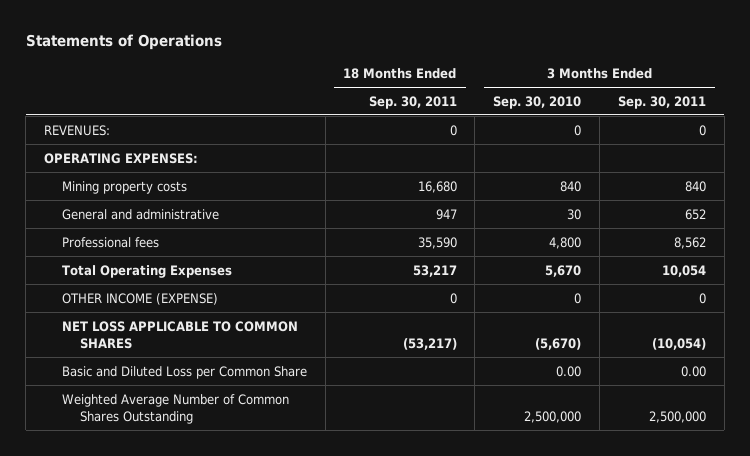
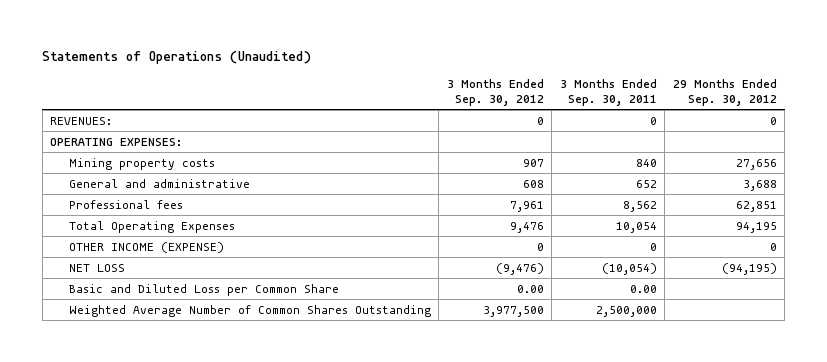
- Statements of Operations
+ Statements of Operations (Unaudited)
- | 18 Months Ended Sep. 30, 2011 | 3 Months Ended Sep. 30, 2010 | 3 Months Ended Sep. 30, 2011
+ | 3 Months Ended Sep. 30, 2012 | 3 Months Ended Sep. 30, 2011 | 29 Months Ended Sep. 30, 2012
- NET LOSS APPLICABLE TO COMMON SHARES | (53,217) | (5,670) | (10,054)
+ NET LOSS | (9,476) | (10,054) | (94,195)

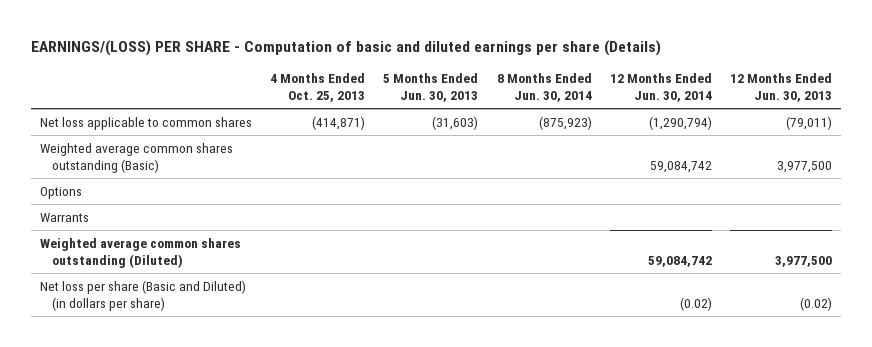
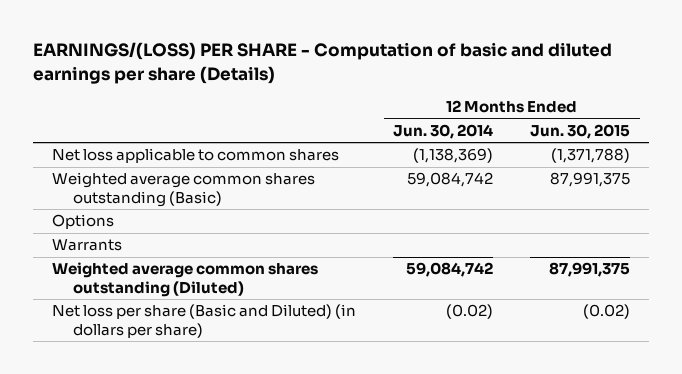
- | 4 Months Ended Oct. 25, 2013 | 5 Months Ended Jun. 30, 2013 | 8 Months Ended Jun. 30, 2014 | 12 Months Ended Jun. 30, 2014 | 12 Months Ended Jun. 30, 2013
+ | 12 Months Ended Jun. 30, 2014 | 12 Months Ended Jun. 30, 2015
- Net loss applicable to common shares | (414,871) | (31,603) | (875,923) | (1,290,794) | (79,011)
+ Net loss applicable to common shares | (1,138,369) | (1,371,788)

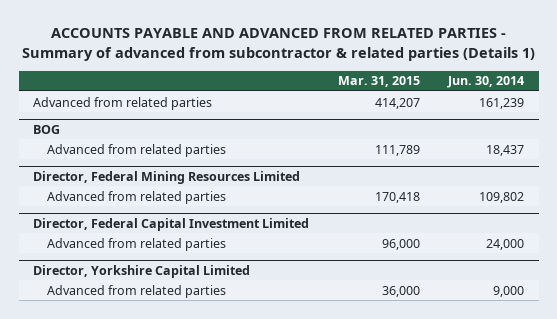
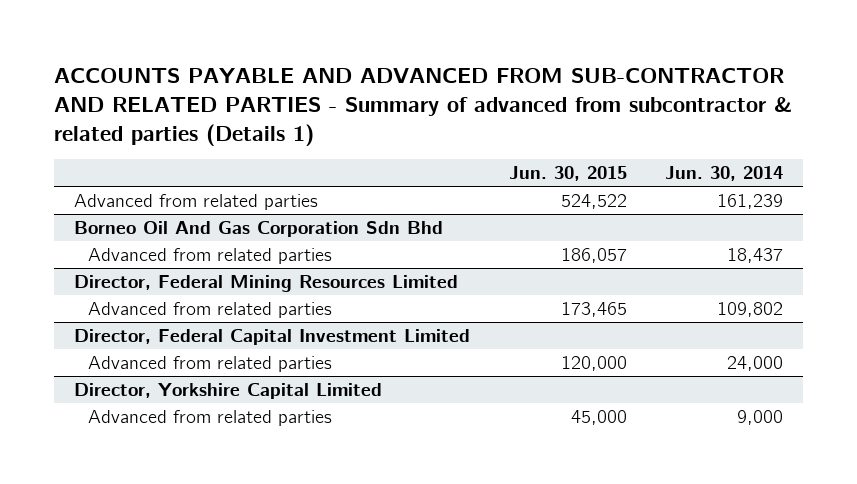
- ACCOUNTS PAYABLE AND ADVANCED FROM RELATED PARTIES - Summary of advanced from subcontractor & related parties (Details 1)
+ ACCOUNTS PAYABLE AND ADVANCED FROM SUB-CONTRACTOR AND RELATED PARTIES - Summary of advanced from subcontractor & related parties (Details 1)
- | Mar. 31, 2015 | Jun. 30, 2014
+ | Jun. 30, 2015 | Jun. 30, 2014
- BOG
+ Borneo Oil And Gas Corporation Sdn Bhd

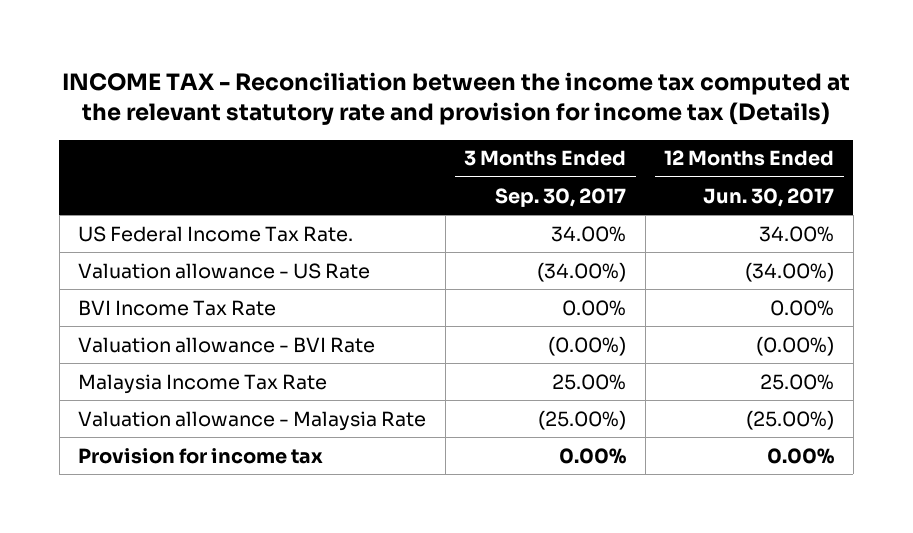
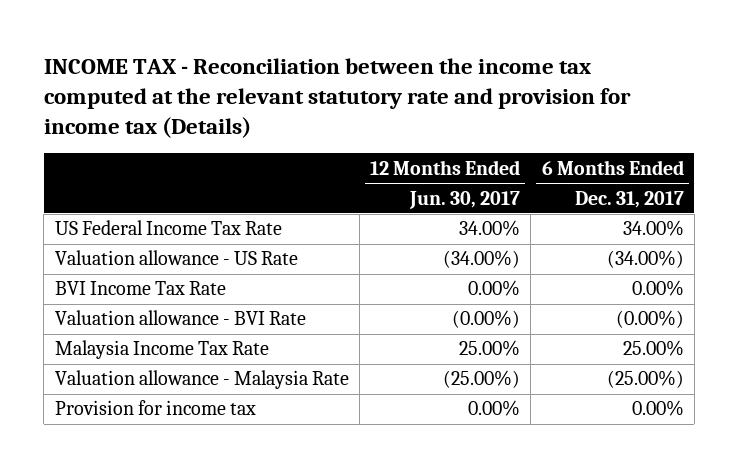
- | 3 Months Ended Sep. 30, 2017 | 12 Months Ended Jun. 30, 2017
+ | 12 Months Ended Jun. 30, 2017 | 6 Months Ended Dec. 31, 2017
- US Federal Income Tax Rate. | 34.00% | 34.00%
+ US Federal Income Tax Rate | 34.00% | 34.00%

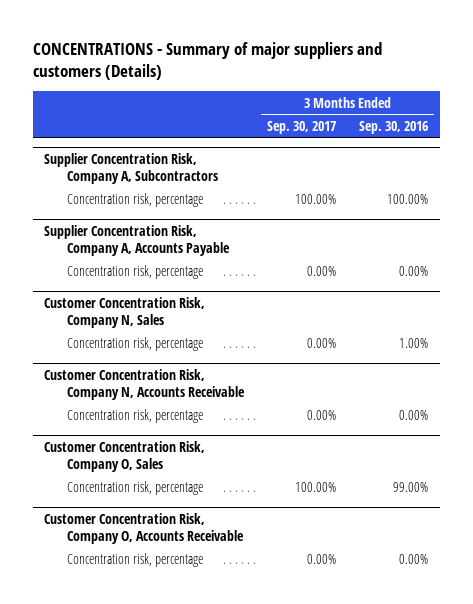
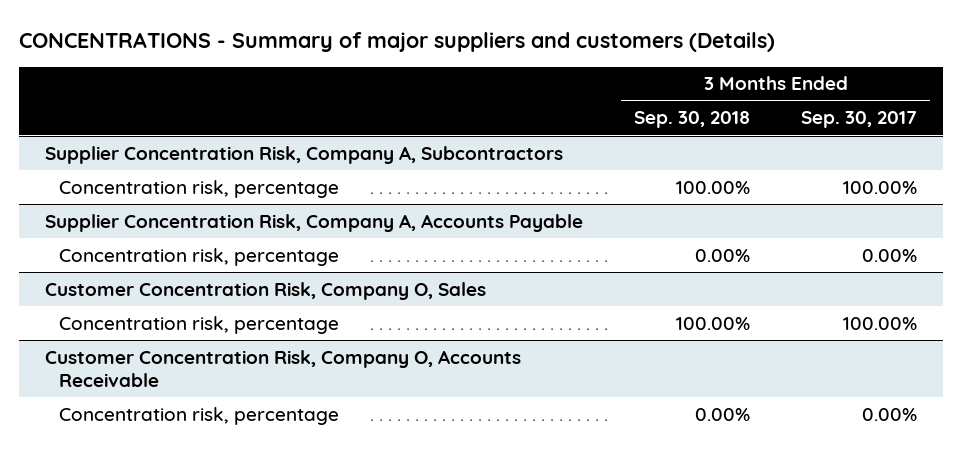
- | 3 Months Ended Sep. 30, 2017 | 3 Months Ended Sep. 30, 2016
+ | 3 Months Ended Sep. 30, 2018 | 3 Months Ended Sep. 30, 2017
- Customer Concentration Risk, Company N, Sales
- Concentration risk, percentage | 0.00% | 1.00%
- Customer Concentration Risk, Company N, Accounts Receivable
- Concentration risk, percentage | 0.00% | 0.00%

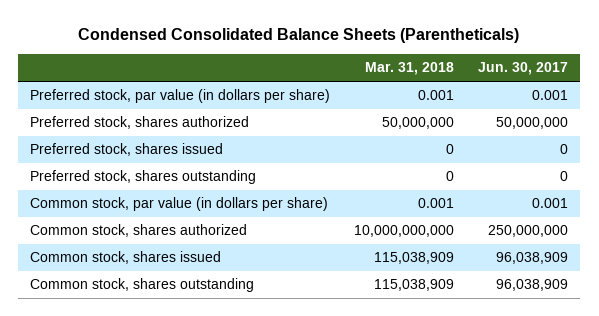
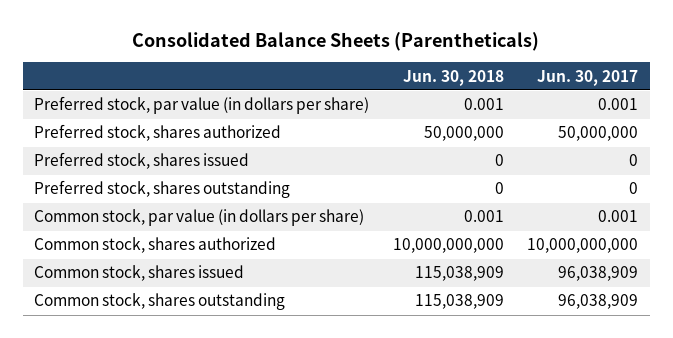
- Condensed Consolidated Balance Sheets (Parentheticals)
+ Consolidated Balance Sheets (Parentheticals)
- | Mar. 31, 2018 | Jun. 30, 2017
+ | Jun. 30, 2018 | Jun. 30, 2017
- Common stock, shares authorized | 10,000,000,000 | 250,000,000
+ Common stock, shares authorized | 10,000,000,000 | 10,000,000,000

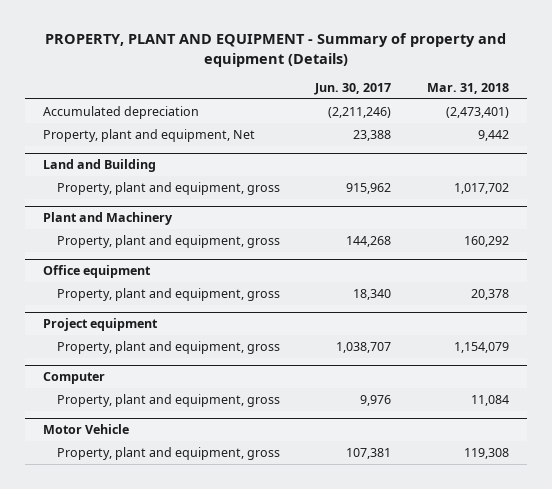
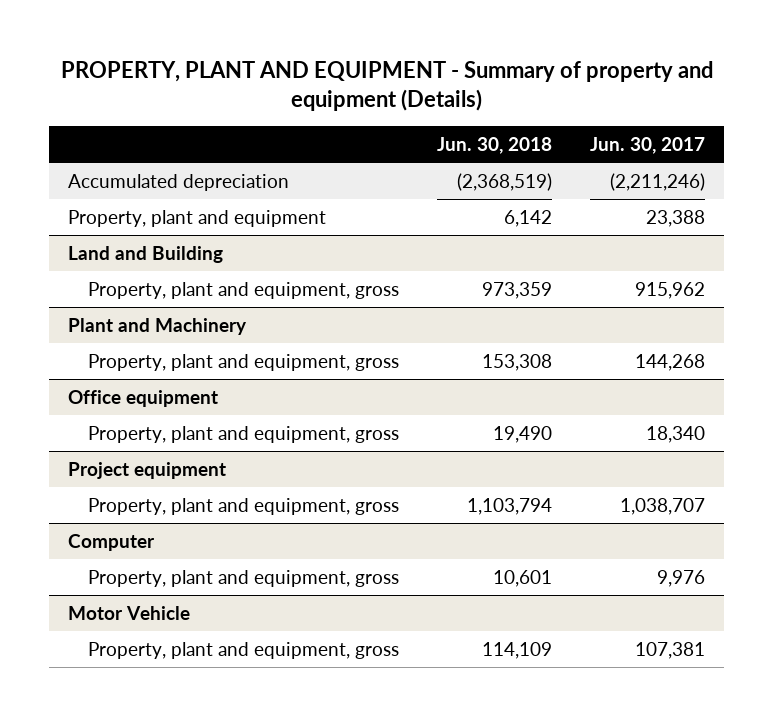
- | Jun. 30, 2017 | Mar. 31, 2018
+ | Jun. 30, 2018 | Jun. 30, 2017
- Property, plant and equipment, Net | 23,388 | 9,442
+ Property, plant and equipment | 6,142 | 23,388

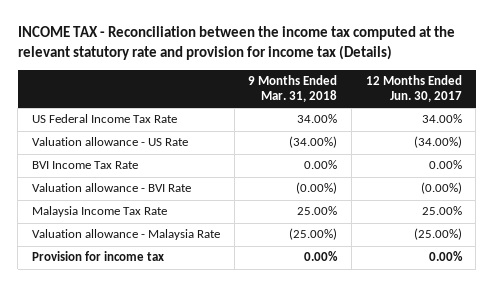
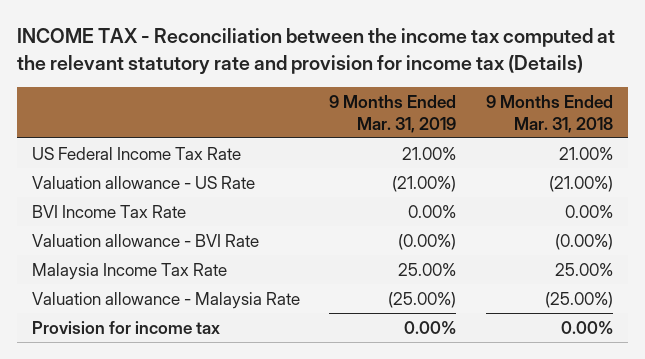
- | 9 Months Ended Mar. 31, 2018 | 12 Months Ended Jun. 30, 2017
+ | 9 Months Ended Mar. 31, 2019 | 9 Months Ended Mar. 31, 2018
- US Federal Income Tax Rate | 34.00% | 34.00%
- Valuation allowance - US Rate | (34.00%) | (34.00%)
+ US Federal Income Tax Rate | 21.00% | 21.00%
+ Valuation allowance - US Rate | (21.00%) | (21.00%)

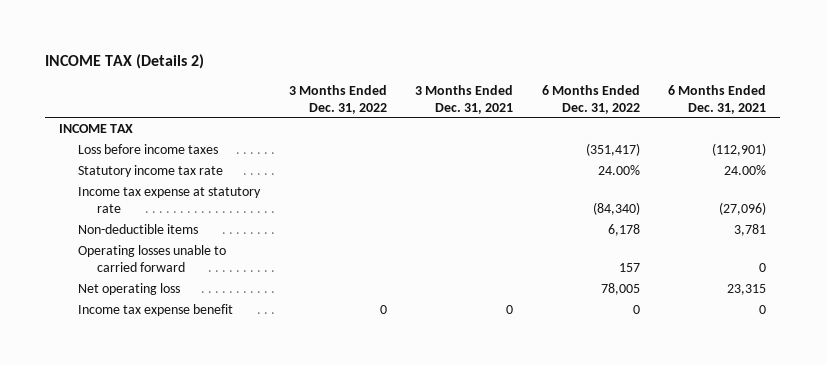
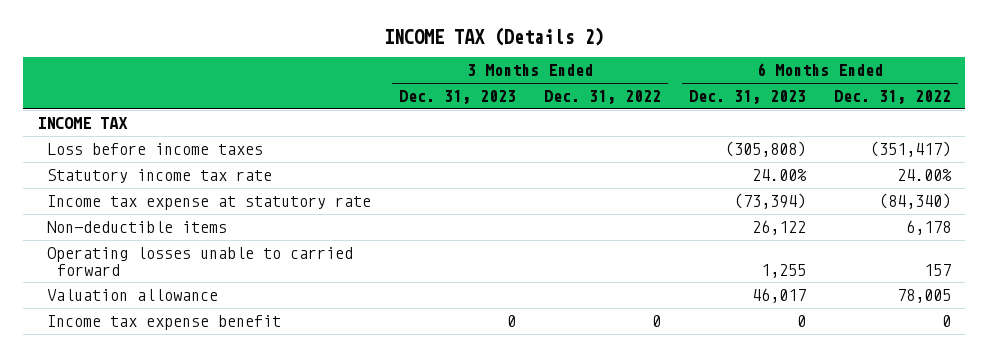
- | 3 Months Ended Dec. 31, 2022 | 3 Months Ended Dec. 31, 2021 | 6 Months Ended Dec. 31, 2022 | 6 Months Ended Dec. 31, 2021
+ | 3 Months Ended Dec. 31, 2023 | 3 Months Ended Dec. 31, 2022 | 6 Months Ended Dec. 31, 2023 | 6 Months Ended Dec. 31, 2022
- Net operating loss | | | 78,005 | 23,315
+ Valuation allowance | | | 46,017 | 78,005

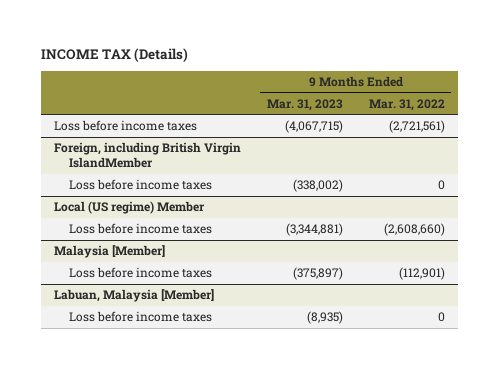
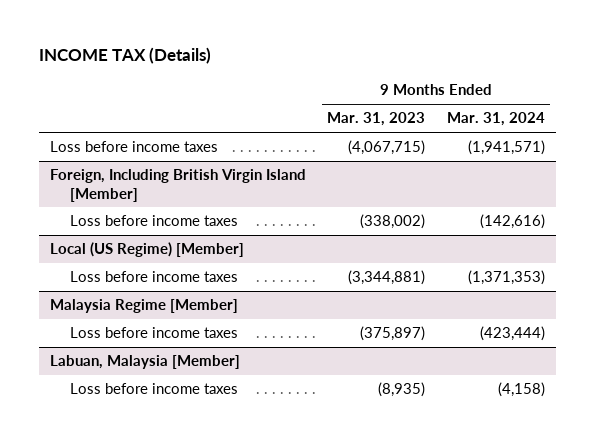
- | 9 Months Ended Mar. 31, 2023 | 9 Months Ended Mar. 31, 2022
+ | 9 Months Ended Mar. 31, 2023 | 9 Months Ended Mar. 31, 2024
- Foreign, including British Virgin IslandMember
+ Foreign, Including British Virgin Island [Member]
- Local (US regime) Member
+ Local (US Regime) [Member]
- Malaysia [Member]
+ Malaysia Regime [Member]

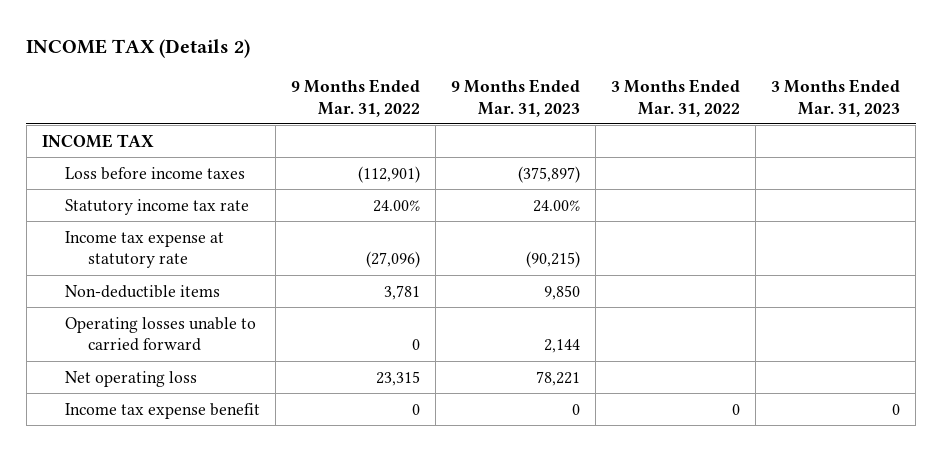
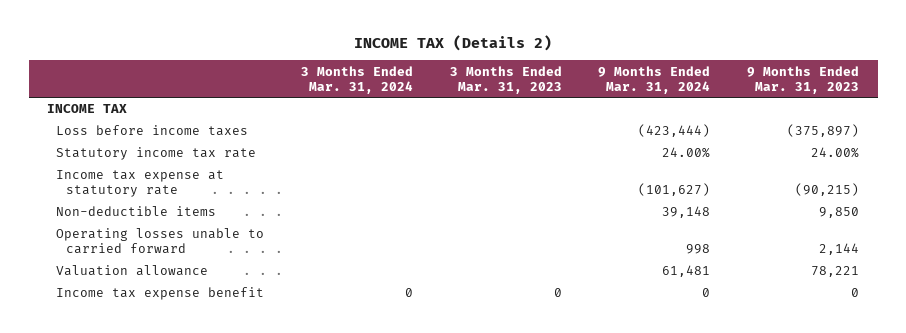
- | 9 Months Ended Mar. 31, 2022 | 9 Months Ended Mar. 31, 2023 | 3 Months Ended Mar. 31, 2022 | 3 Months Ended Mar. 31, 2023
+ | 3 Months Ended Mar. 31, 2024 | 3 Months Ended Mar. 31, 2023 | 9 Months Ended Mar. 31, 2024 | 9 Months Ended Mar. 31, 2023
- Net operating loss | 23,315 | 78,221 | |
+ Valuation allowance | | | 61,481 | 78,221

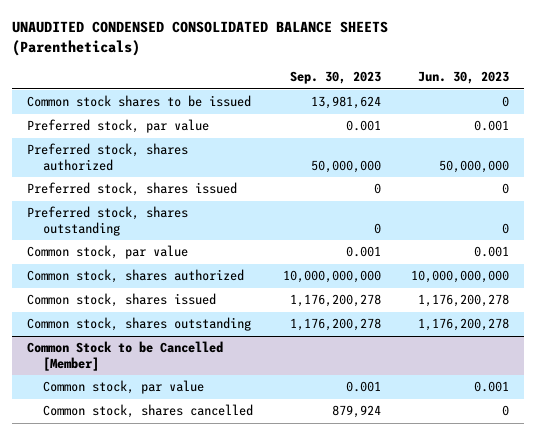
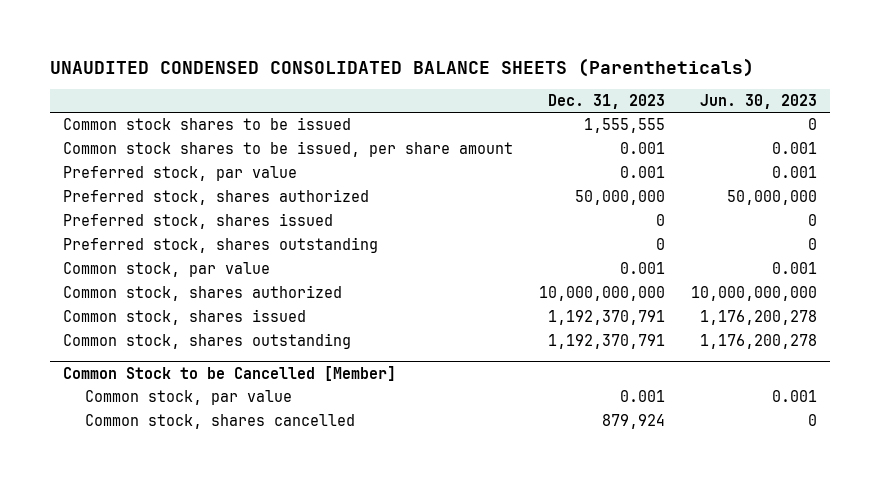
- | Sep. 30, 2023 | Jun. 30, 2023
+ | Dec. 31, 2023 | Jun. 30, 2023
+ Common stock shares to be issued, per share amount | 0.001 | 0.001

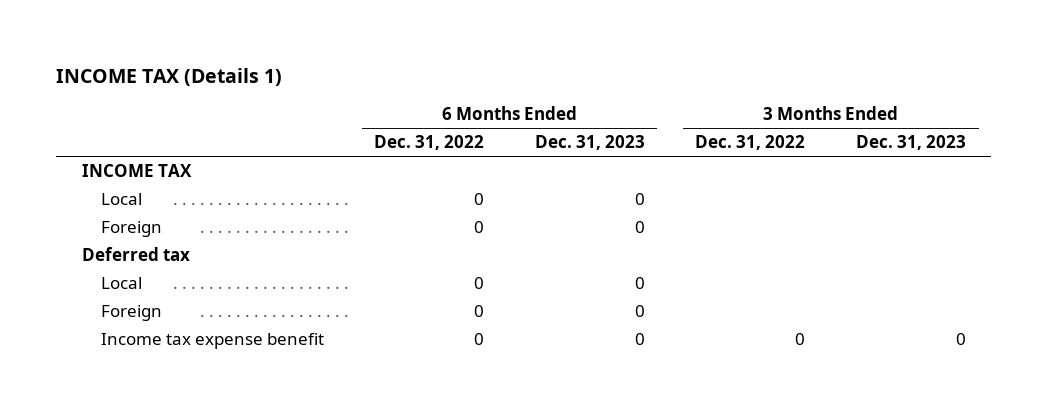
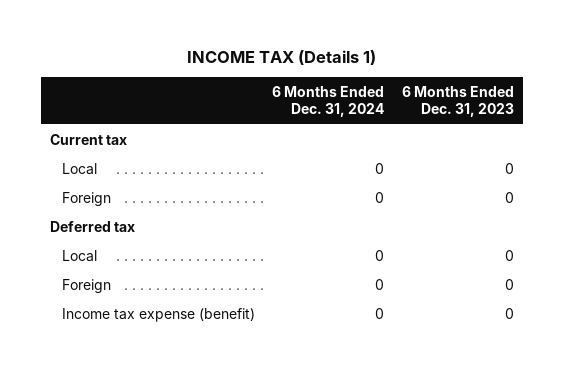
- | 6 Months Ended Dec. 31, 2022 | 6 Months Ended Dec. 31, 2023 | 3 Months Ended Dec. 31, 2022 | 3 Months Ended Dec. 31, 2023
+ | 6 Months Ended Dec. 31, 2024 | 6 Months Ended Dec. 31, 2023
- INCOME TAX
+ Current tax
- Income tax expense benefit | 0 | 0 | 0 | 0
+ Income tax expense (benefit) | 0 | 0

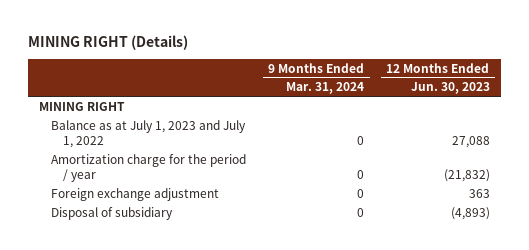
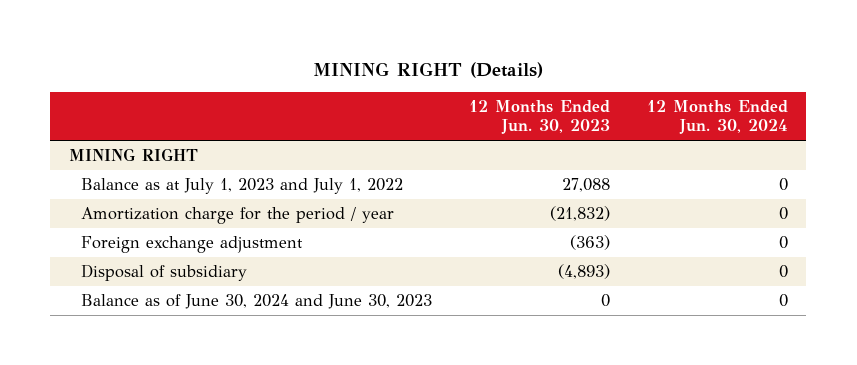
- | 9 Months Ended Mar. 31, 2024 | 12 Months Ended Jun. 30, 2023
+ | 12 Months Ended Jun. 30, 2023 | 12 Months Ended Jun. 30, 2024
- Foreign exchange adjustment | 0 | 363
+ Foreign exchange adjustment | (363) | 0
+ Balance as of June 30, 2024 and June 30, 2023 | 0 | 0

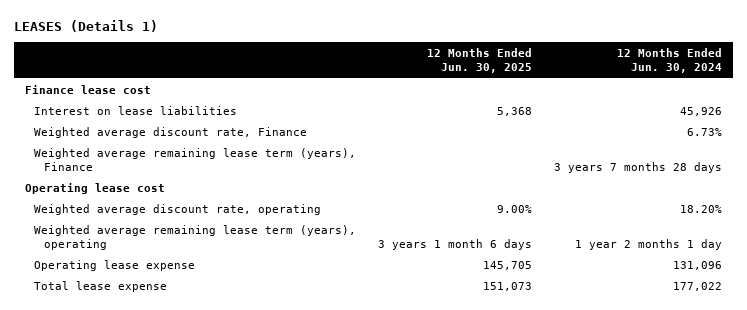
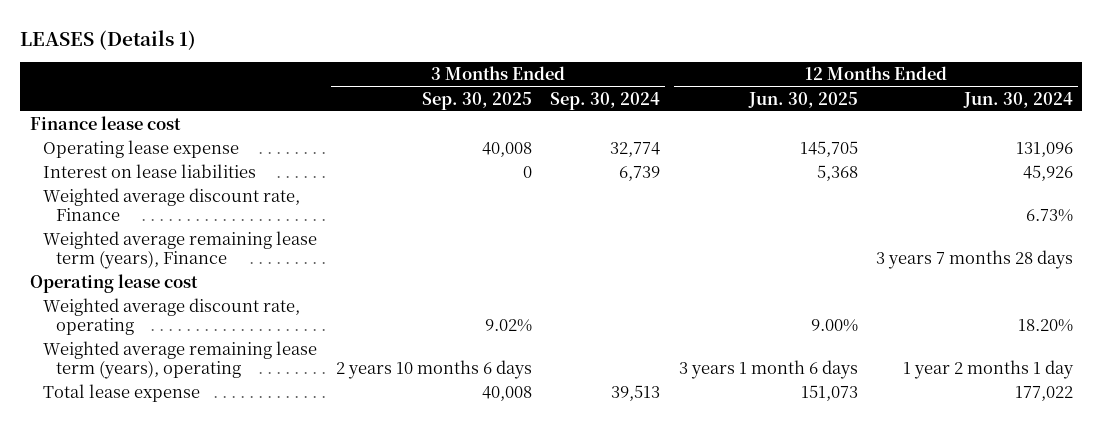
- | 12 Months Ended Jun. 30, 2025 | 12 Months Ended Jun. 30, 2024
+ | 3 Months Ended Sep. 30, 2025 | 3 Months Ended Sep. 30, 2024 | 12 Months Ended Jun. 30, 2025 | 12 Months Ended Jun. 30, 2024
moved up: Operating lease expense | 40,008 | 32,774 | 145,705 | 131,096

